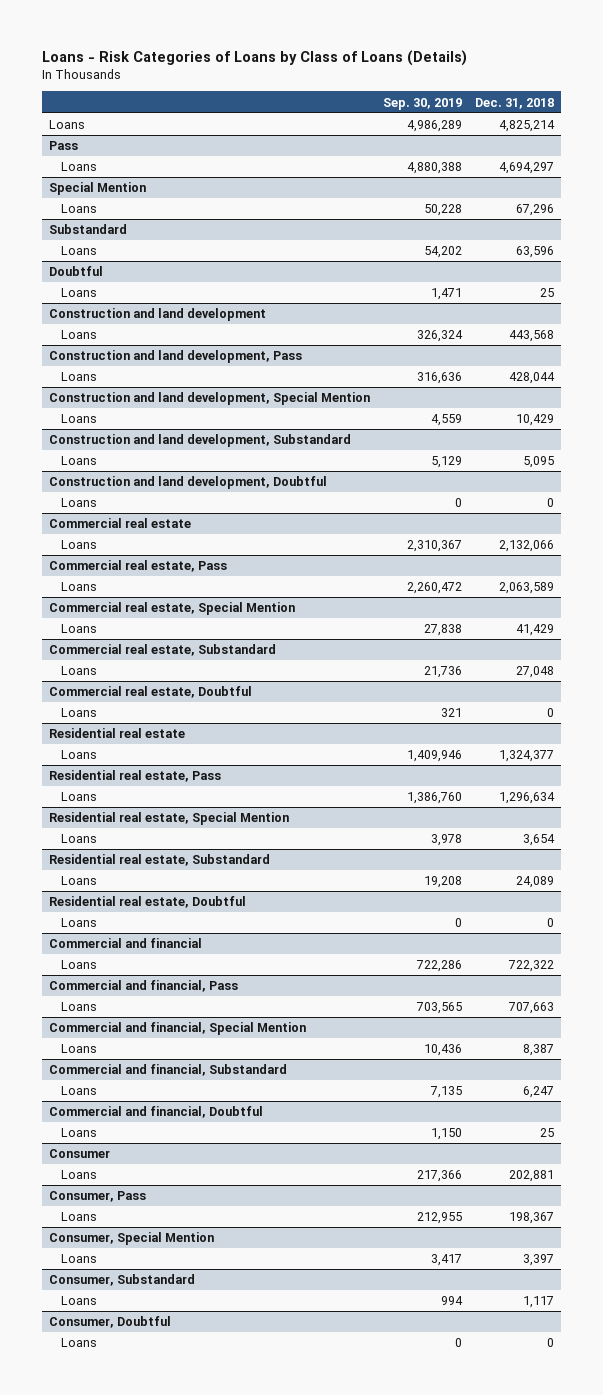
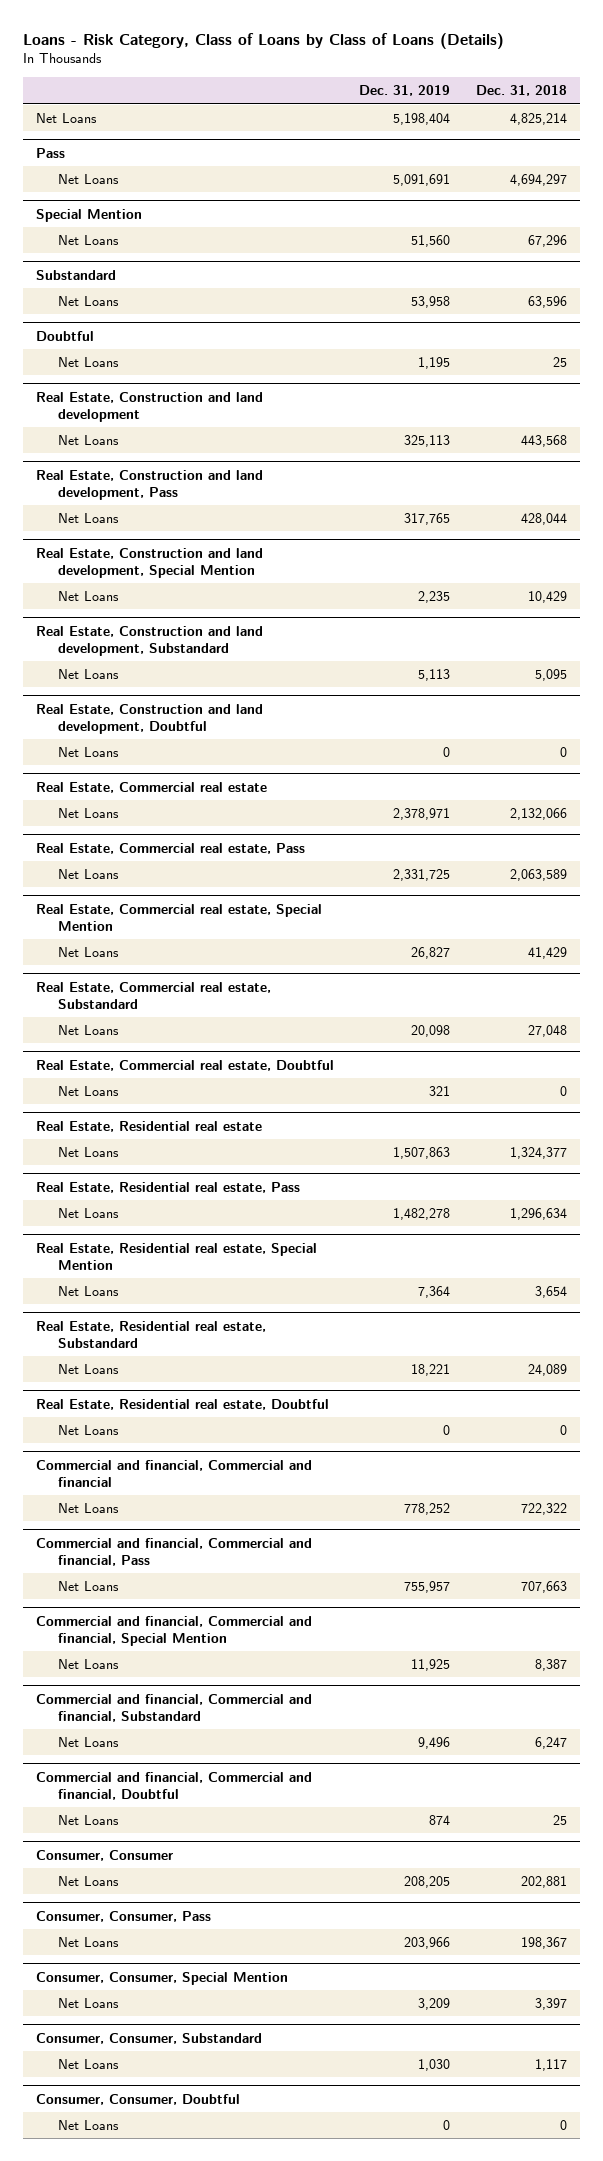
- Loans - Risk Categories of Loans by Class of Loans (Details)
+ Loans - Risk Category, Class of Loans by Class of Loans (Details)
- | Sep. 30, 2019 | Dec. 31, 2018
+ | Dec. 31, 2019 | Dec. 31, 2018
- Loans | 4,986,289 | 4,825,214
+ Net Loans | 5,198,404 | 4,825,214
@ Pass
- Loans | 4,880,388 | 4,694,297
+ Net Loans | 5,091,691 | 4,694,297
@ Special Mention
- Loans | 50,228 | 67,296
+ Net Loans | 51,560 | 67,296
@ Substandard
- Loans | 54,202 | 63,596
+ Net Loans | 53,958 | 63,596
@ Doubtful
- Loans | 1,471 | 25
- Construction and land development
- Loans | 326,324 | 443,568
- Construction and land development, Pass
- Loans | 316,636 | 428,044
- Construction and land development, Special Mention
- Loans | 4,559 | 10,429
- Construction and land development, Substandard
- Loans | 5,129 | 5,095
- Construction and land development, Doubtful
- Loans | 0 | 0
- Commercial real estate
- Loans | 2,310,367 | 2,132,066
- Commercial real estate, Pass
- Loans | 2,260,472 | 2,063,589
- Commercial real estate, Special Mention
- Loans | 27,838 | 41,429
- Commercial real estate, Substandard
- Loans | 21,736 | 27,048
- Commercial real estate, Doubtful
- Loans | 321 | 0
- Residential real estate
- Loans | 1,409,946 | 1,324,377
- Residential real estate, Pass
- Loans | 1,386,760 | 1,296,634
- Residential real estate, Special Mention
- Loans | 3,978 | 3,654
- Residential real estate, Substandard
- Loans | 19,208 | 24,089
- Residential real estate, Doubtful
- Loans | 0 | 0
- Commercial and financial
- Loans | 722,286 | 722,322
- Commercial and financial, Pass
- Loans | 703,565 | 707,663
- Commercial and financial, Special Mention
- Loans | 10,436 | 8,387
- Commercial and financial, Substandard
- Loans | 7,135 | 6,247
- Commercial and financial, Doubtful
- Loans | 1,150 | 25
- Consumer
- Loans | 217,366 | 202,881
- Consumer, Pass
- Loans | 212,955 | 198,367
- Consumer, Special Mention
- Loans | 3,417 | 3,397
- Consumer, Substandard
- Loans | 994 | 1,117
- Consumer, Doubtful
- Loans | 0 | 0
@ Doubtful
+ Net Loans | 1,195 | 25
+ Real Estate, Construction and land development
+ Net Loans | 325,113 | 443,568
+ Real Estate, Construction and land development, Pass
+ Net Loans | 317,765 | 428,044
+ Real Estate, Construction and land development, Special Mention
+ Net Loans | 2,235 | 10,429
+ Real Estate, Construction and land development, Substandard
+ Net Loans | 5,113 | 5,095
+ Real Estate, Construction and land development, Doubtful
+ Net Loans | 0 | 0
+ Real Estate, Commercial real estate
+ Net Loans | 2,378,971 | 2,132,066
+ Real Estate, Commercial real estate, Pass
+ Net Loans | 2,331,725 | 2,063,589
+ Real Estate, Commercial real estate, Special Mention
+ Net Loans | 26,827 | 41,429
+ Real Estate, Commercial real estate, Substandard
+ Net Loans | 20,098 | 27,048
+ Real Estate, Commercial real estate, Doubtful
+ Net Loans | 321 | 0
+ Real Estate, Residential real estate
+ Net Loans | 1,507,863 | 1,324,377
+ Real Estate, Residential real estate, Pass
+ Net Loans | 1,482,278 | 1,296,634
+ Real Estate, Residential real estate, Special Mention
+ Net Loans | 7,364 | 3,654
+ Real Estate, Residential real estate, Substandard
+ Net Loans | 18,221 | 24,089
+ Real Estate, Residential real estate, Doubtful
+ Net Loans | 0 | 0
+ Commercial and financial, Commercial and financial
+ Net Loans | 778,252 | 722,322
+ Commercial and financial, Commercial and financial, Pass
+ Net Loans | 755,957 | 707,663
+ Commercial and financial, Commercial and financial, Special Mention
+ Net Loans | 11,925 | 8,387
+ Commercial and financial, Commercial and financial, Substandard
+ Net Loans | 9,496 | 6,247
+ Commercial and financial, Commercial and financial, Doubtful
+ Net Loans | 874 | 25
+ Consumer, Consumer
+ Net Loans | 208,205 | 202,881
+ Consumer, Consumer, Pass
+ Net Loans | 203,966 | 198,367
+ Consumer, Consumer, Special Mention
+ Net Loans | 3,209 | 3,397
+ Consumer, Consumer, Substandard
+ Net Loans | 1,030 | 1,117
+ Consumer, Consumer, Doubtful
+ Net Loans | 0 | 0

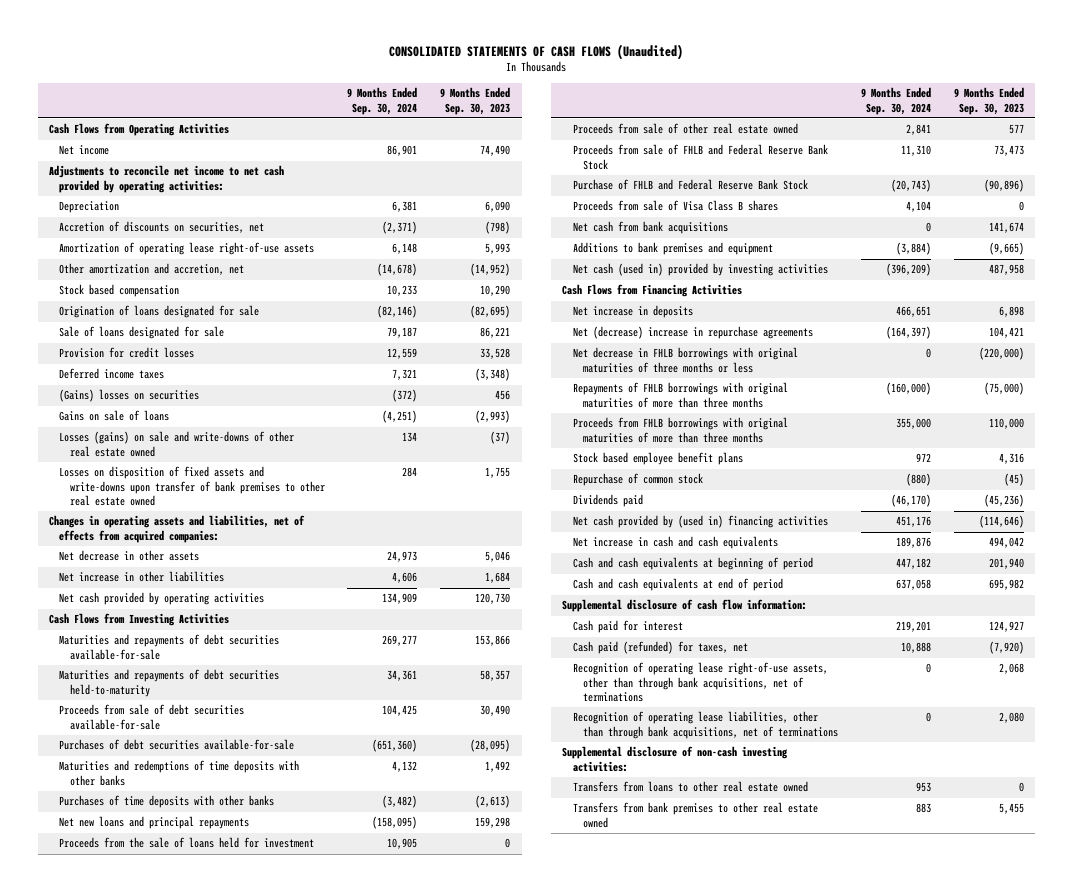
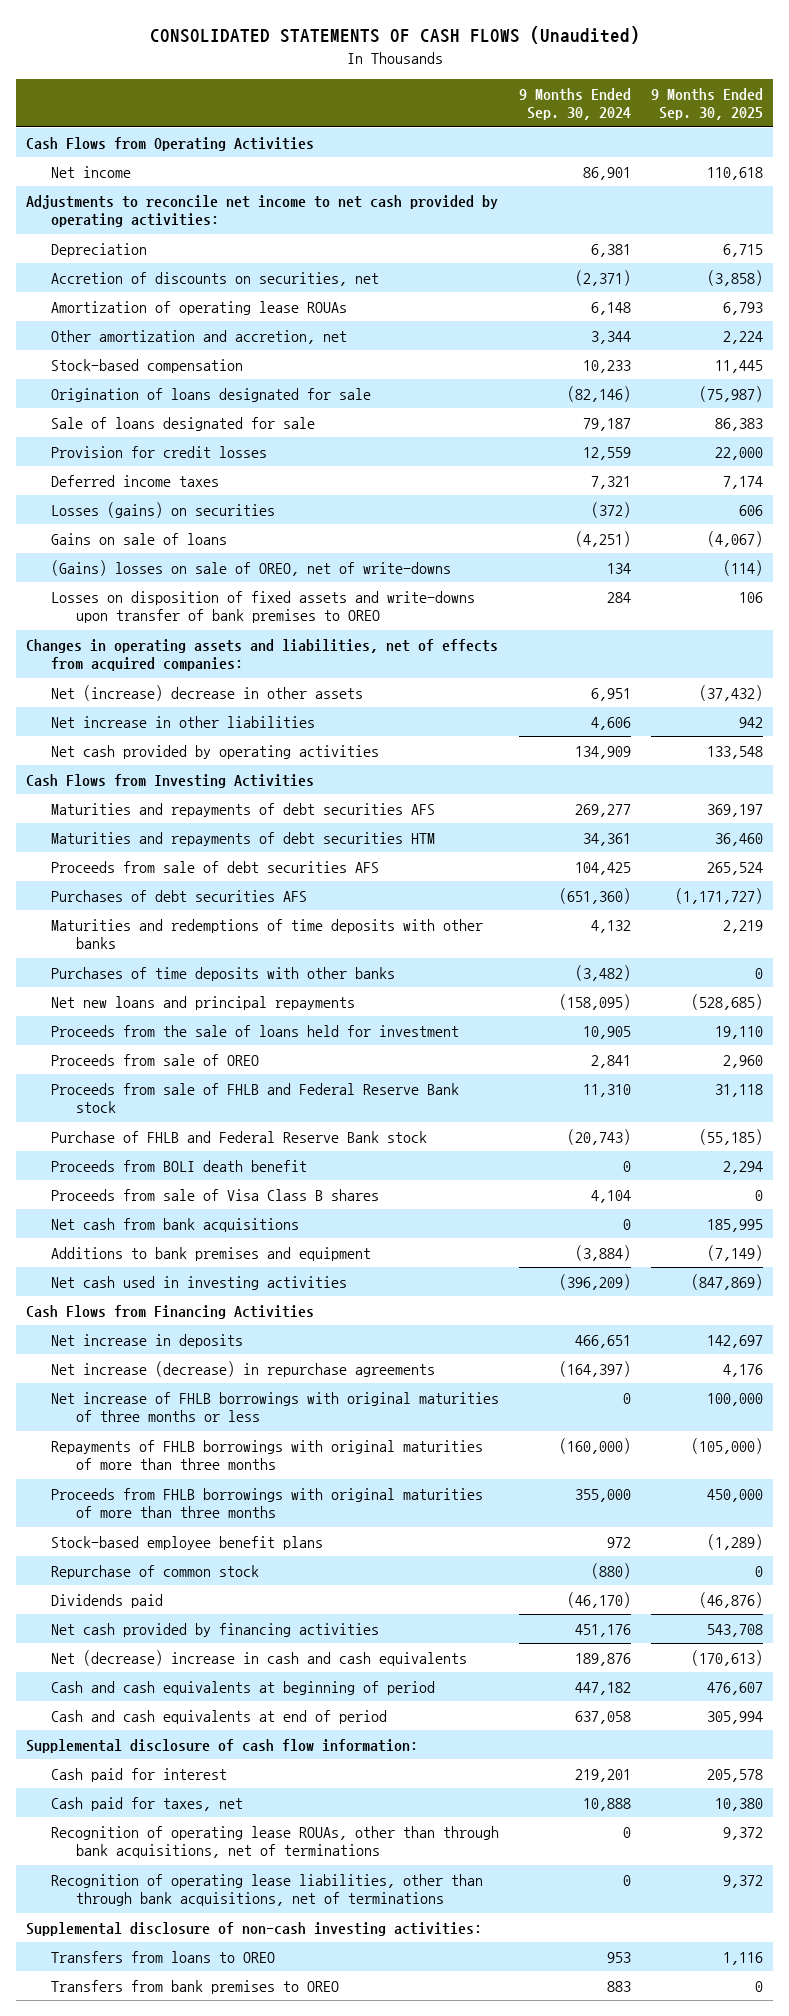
- | 9 Months Ended Sep. 30, 2024 | 9 Months Ended Sep. 30, 2023
+ | 9 Months Ended Sep. 30, 2024 | 9 Months Ended Sep. 30, 2025
- Amortization of operating lease right-of-use assets | 6,148 | 5,993
- Other amortization and accretion, net | (14,678) | (14,952)
- Stock based compensation | 10,233 | 10,290
+ Amortization of operating lease ROUAs | 6,148 | 6,793
+ Other amortization and accretion, net | 3,344 | 2,224
+ Stock-based compensation | 10,233 | 11,445
- (Gains) losses on securities | (372) | 456
+ Losses (gains) on securities | (372) | 606
- Losses (gains) on sale and write-downs of other real estate owned | 134 | (37)
- Losses on disposition of fixed assets and write-downs upon transfer of bank premises to other real estate owned | 284 | 1,755
+ (Gains) losses on sale of OREO, net of write-downs | 134 | (114)
+ Losses on disposition of fixed assets and write-downs upon transfer of bank premises to OREO | 284 | 106
- Net decrease in other assets | 24,973 | 5,046
+ Net (increase) decrease in other assets | 6,951 | (37,432)
- Maturities and repayments of debt securities available-for-sale | 269,277 | 153,866
- Maturities and repayments of debt securities held-to-maturity | 34,361 | 58,357
- Proceeds from sale of debt securities available-for-sale | 104,425 | 30,490
- Purchases of debt securities available-for-sale | (651,360) | (28,095)
+ Maturities and repayments of debt securities AFS | 269,277 | 369,197
+ Maturities and repayments of debt securities HTM | 34,361 | 36,460
+ Proceeds from sale of debt securities AFS | 104,425 | 265,524
+ Purchases of debt securities AFS | (651,360) | (1,171,727)
- Proceeds from sale of other real estate owned | 2,841 | 577
- Proceeds from sale of FHLB and Federal Reserve Bank Stock | 11,310 | 73,473
- Purchase of FHLB and Federal Reserve Bank Stock | (20,743) | (90,896)
+ Proceeds from sale of OREO | 2,841 | 2,960
+ Proceeds from sale of FHLB and Federal Reserve Bank stock | 11,310 | 31,118
+ Purchase of FHLB and Federal Reserve Bank stock | (20,743) | (55,185)
+ Proceeds from BOLI death benefit | 0 | 2,294
- Net cash (used in) provided by investing activities | (396,209) | 487,958
+ Net cash used in investing activities | (396,209) | (847,869)
- Net (decrease) increase in repurchase agreements | (164,397) | 104,421
- Net decrease in FHLB borrowings with original maturities of three months or less | 0 | (220,000)
+ Net increase (decrease) in repurchase agreements | (164,397) | 4,176
+ Net increase of FHLB borrowings with original maturities of three months or less | 0 | 100,000
- Stock based employee benefit plans | 972 | 4,316
+ Stock-based employee benefit plans | 972 | (1,289)
- Net cash provided by (used in) financing activities | 451,176 | (114,646)
- Net increase in cash and cash equivalents | 189,876 | 494,042
+ Net cash provided by financing activities | 451,176 | 543,708
+ Net (decrease) increase in cash and cash equivalents | 189,876 | (170,613)
- Cash paid (refunded) for taxes, net | 10,888 | (7,920)
- Recognition of operating lease right-of-use assets, other than through bank acquisitions, net of terminations | 0 | 2,068
+ Cash paid for taxes, net | 10,888 | 10,380
+ Recognition of operating lease ROUAs, other than through bank acquisitions, net of terminations | 0 | 9,372
- Transfers from loans to other real estate owned | 953 | 0
- Transfers from bank premises to other real estate owned | 883 | 5,455
+ Transfers from loans to OREO | 953 | 1,116
+ Transfers from bank premises to OREO | 883 | 0

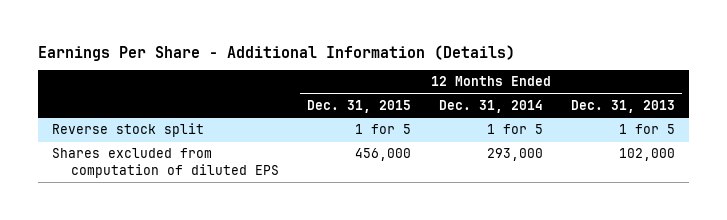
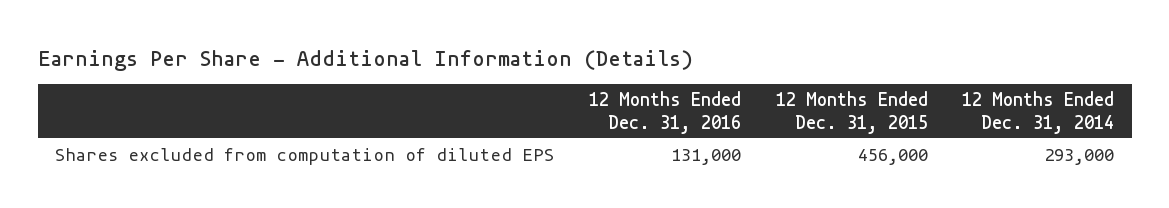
- | 12 Months Ended Dec. 31, 2015 | 12 Months Ended Dec. 31, 2014 | 12 Months Ended Dec. 31, 2013
+ | 12 Months Ended Dec. 31, 2016 | 12 Months Ended Dec. 31, 2015 | 12 Months Ended Dec. 31, 2014
- Reverse stock split | 1 for 5 | 1 for 5 | 1 for 5

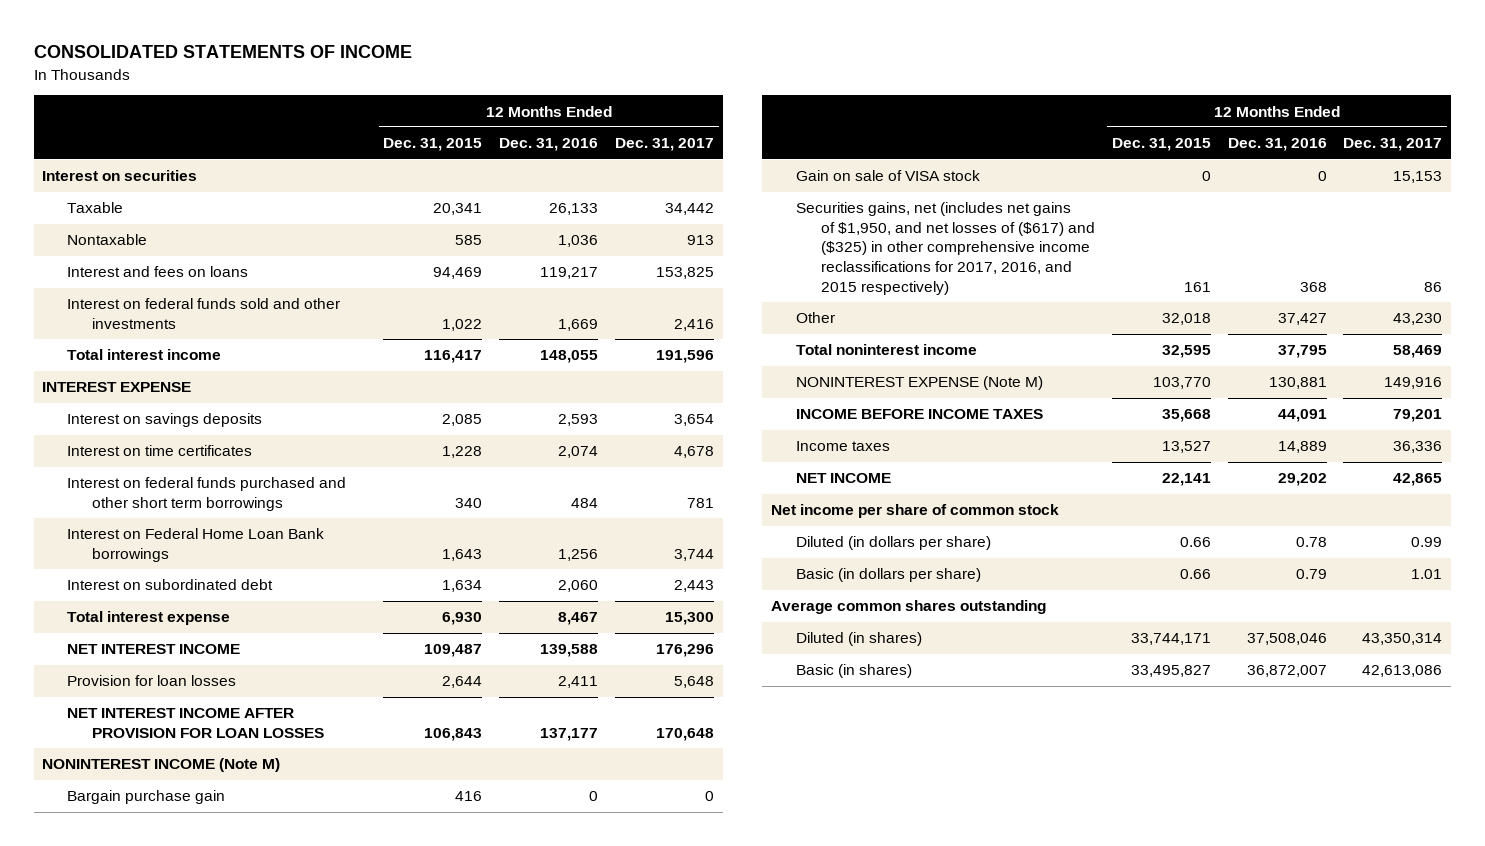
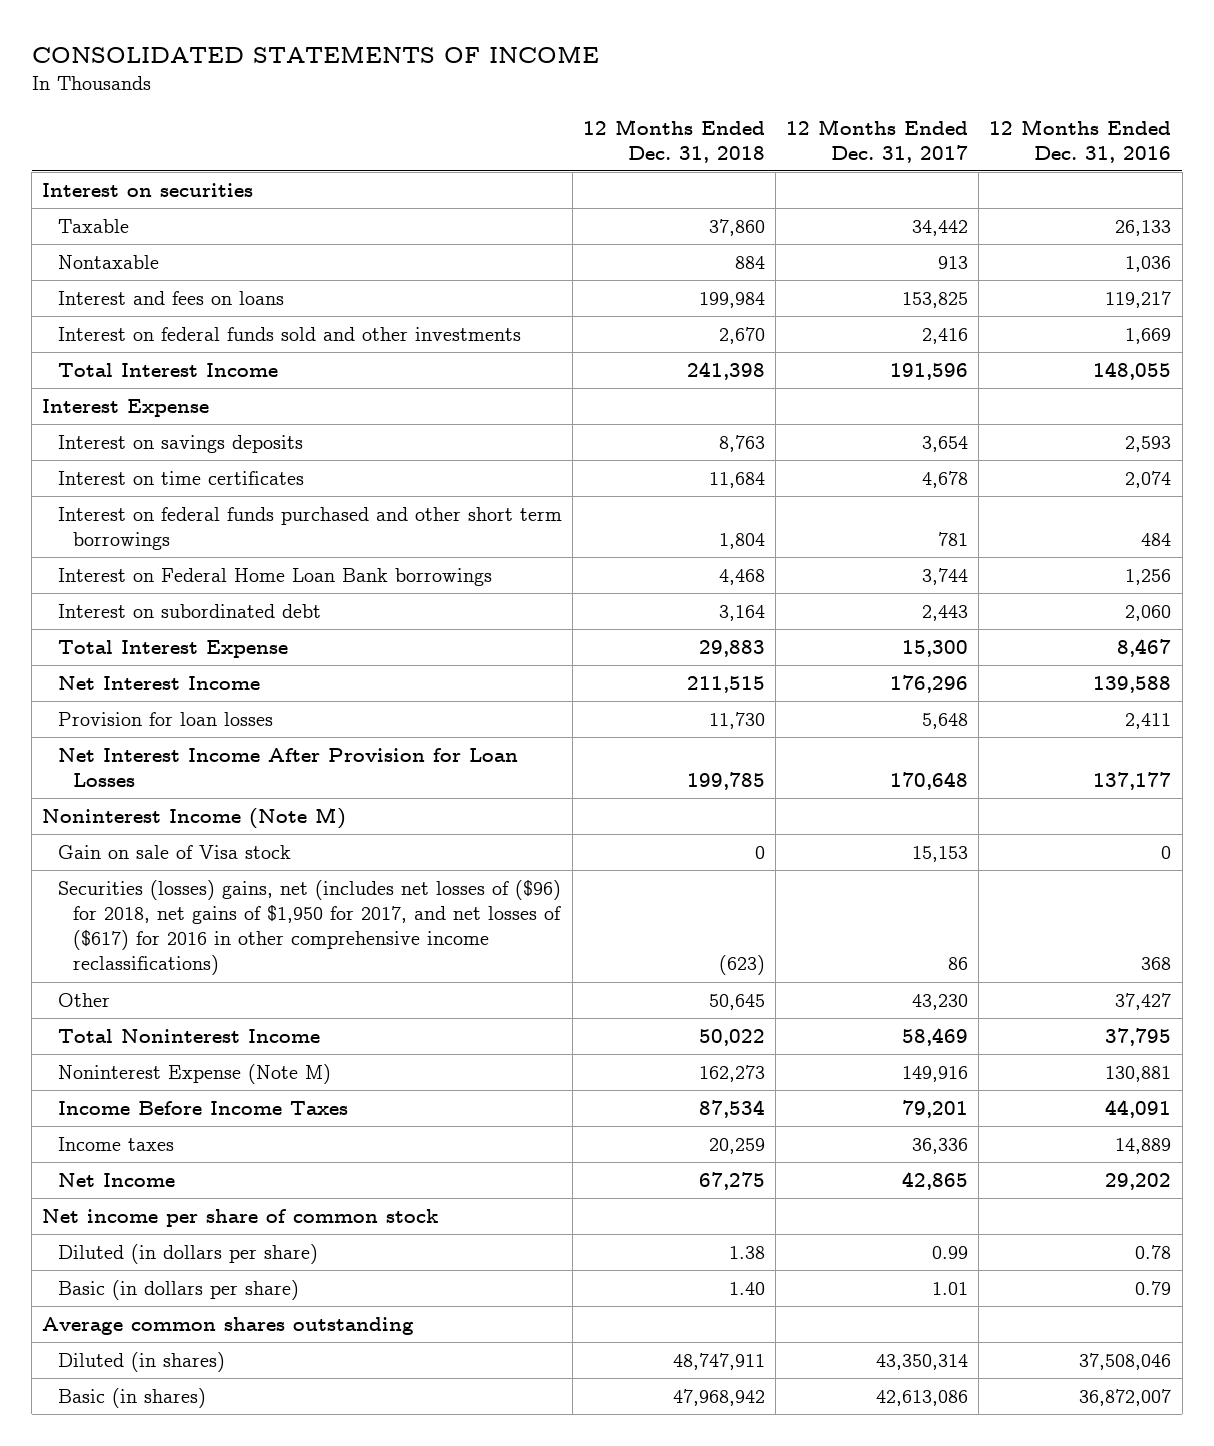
- | 12 Months Ended Dec. 31, 2015 | 12 Months Ended Dec. 31, 2016 | 12 Months Ended Dec. 31, 2017
+ | 12 Months Ended Dec. 31, 2018 | 12 Months Ended Dec. 31, 2017 | 12 Months Ended Dec. 31, 2016
- Total interest income | 116,417 | 148,055 | 191,596
- INTEREST EXPENSE
+ Total Interest Income | 241,398 | 191,596 | 148,055
+ Interest Expense
- Total interest expense | 6,930 | 8,467 | 15,300
- NET INTEREST INCOME | 109,487 | 139,588 | 176,296
+ Total Interest Expense | 29,883 | 15,300 | 8,467
+ Net Interest Income | 211,515 | 176,296 | 139,588
- NET INTEREST INCOME AFTER PROVISION FOR LOAN LOSSES | 106,843 | 137,177 | 170,648
- NONINTEREST INCOME (Note M)
- Bargain purchase gain | 416 | 0 | 0
- Gain on sale of VISA stock | 0 | 0 | 15,153
- Securities gains, net (includes net gains of $1,950, and net losses of ($617) and ($325) in other comprehensive income reclassifications for 2017, 2016, and 2015 respectively) | 161 | 368 | 86
+ Net Interest Income After Provision for Loan Losses | 199,785 | 170,648 | 137,177
+ Noninterest Income (Note M)
+ Gain on sale of Visa stock | 0 | 15,153 | 0
+ Securities (losses) gains, net (includes net losses of ($96) for 2018, net gains of $1,950 for 2017, and net losses of ($617) for 2016 in other comprehensive income reclassifications) | (623) | 86 | 368
- Total noninterest income | 32,595 | 37,795 | 58,469
- NONINTEREST EXPENSE (Note M) | 103,770 | 130,881 | 149,916
- INCOME BEFORE INCOME TAXES | 35,668 | 44,091 | 79,201
+ Total Noninterest Income | 50,022 | 58,469 | 37,795
+ Noninterest Expense (Note M) | 162,273 | 149,916 | 130,881
+ Income Before Income Taxes | 87,534 | 79,201 | 44,091
- NET INCOME | 22,141 | 29,202 | 42,865
+ Net Income | 67,275 | 42,865 | 29,202

